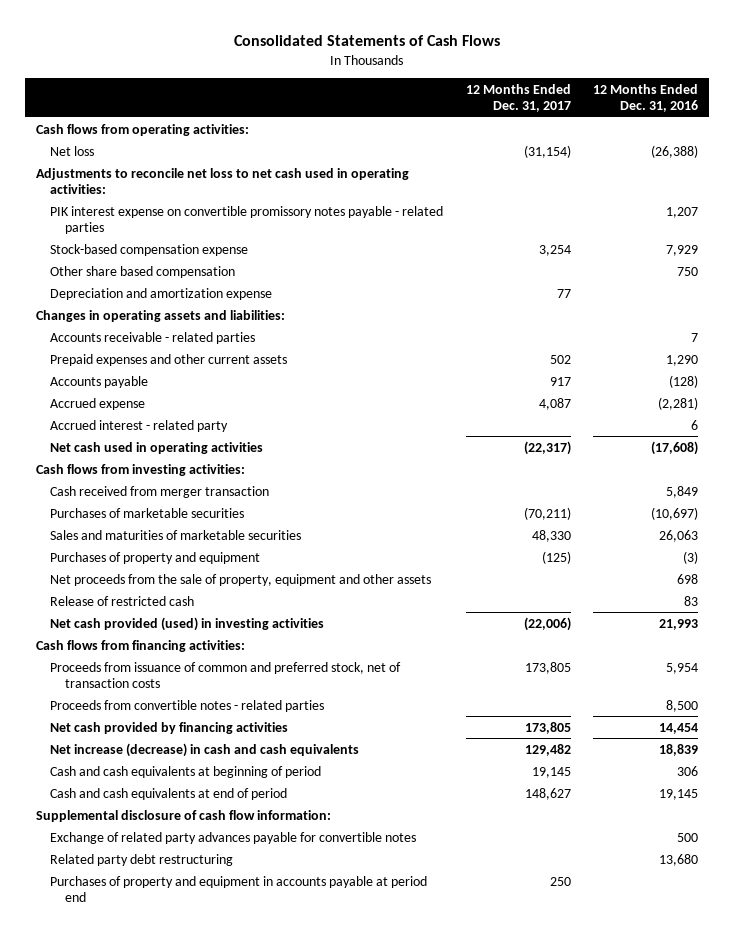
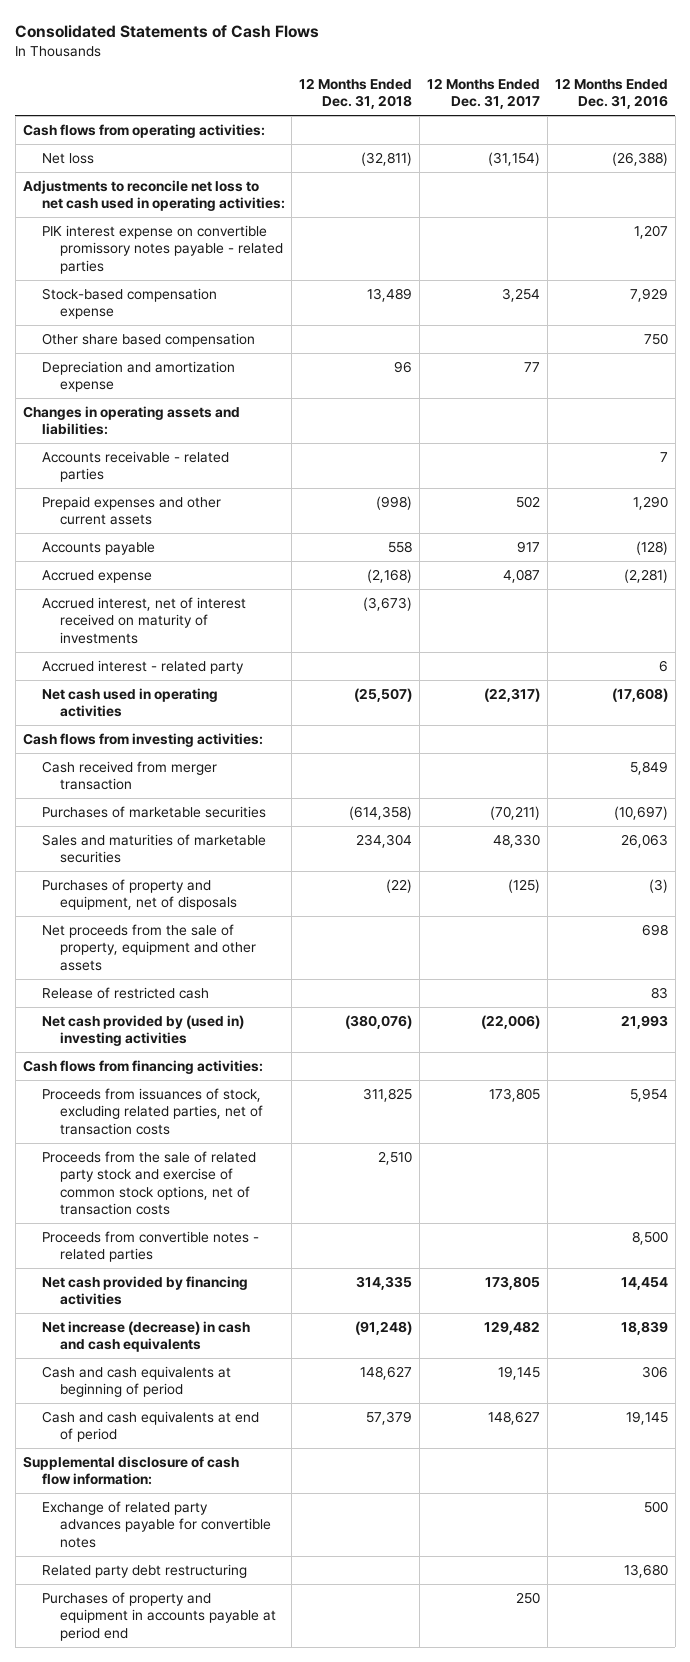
- | 12 Months Ended Dec. 31, 2017 | 12 Months Ended Dec. 31, 2016
+ | 12 Months Ended Dec. 31, 2018 | 12 Months Ended Dec. 31, 2017 | 12 Months Ended Dec. 31, 2016
+ Accrued interest, net of interest received on maturity of investments | (3,673) | |
- Purchases of property and equipment | (125) | (3)
+ Purchases of property and equipment, net of disposals | (22) | (125) | (3)
- Net cash provided (used) in investing activities | (22,006) | 21,993
+ Net cash provided by (used in) investing activities | (380,076) | (22,006) | 21,993
- Proceeds from issuance of common and preferred stock, net of transaction costs | 173,805 | 5,954
+ Proceeds from issuances of stock, excluding related parties, net of transaction costs | 311,825 | 173,805 | 5,954
+ Proceeds from the sale of related party stock and exercise of common stock options, net of transaction costs | 2,510 | |

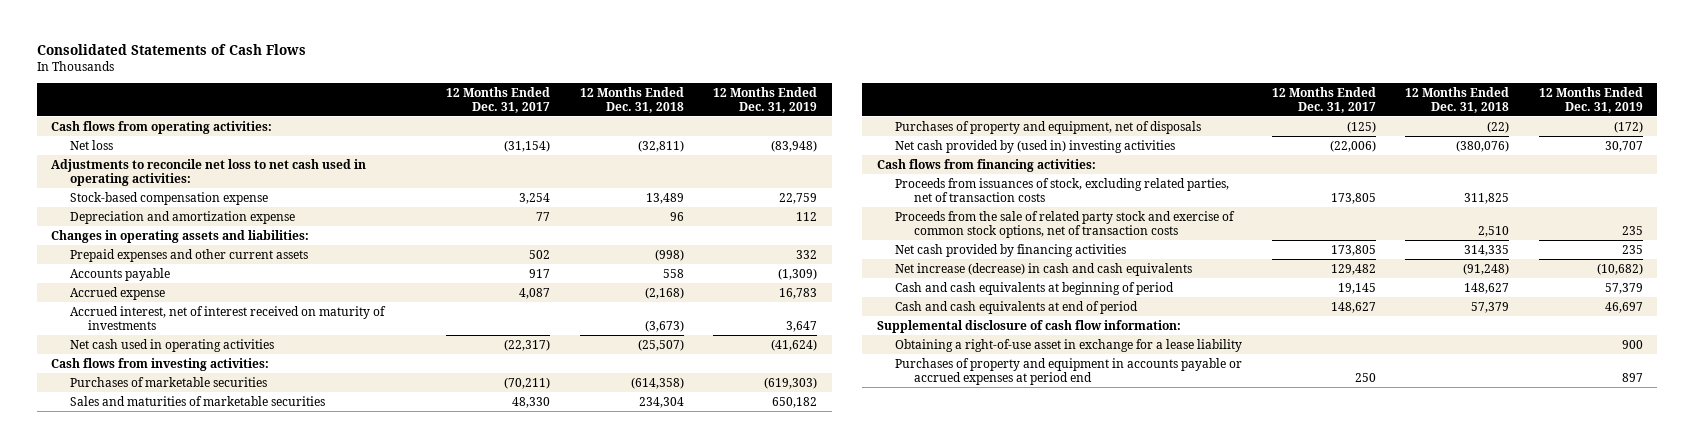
- | 12 Months Ended Dec. 31, 2018 | 12 Months Ended Dec. 31, 2017 | 12 Months Ended Dec. 31, 2016
+ | 12 Months Ended Dec. 31, 2017 | 12 Months Ended Dec. 31, 2018 | 12 Months Ended Dec. 31, 2019
- PIK interest expense on convertible promissory notes payable - related parties | | | 1,207
- Other share based compensation | | | 750
- Accounts receivable - related parties | | | 7
- Accrued interest - related party | | | 6
- Cash received from merger transaction | | | 5,849
- Net proceeds from the sale of property, equipment and other assets | | | 698
- Release of restricted cash | | | 83
- Proceeds from convertible notes - related parties | | | 8,500
- Exchange of related party advances payable for convertible notes | | | 500
- Related party debt restructuring | | | 13,680
- Purchases of property and equipment in accounts payable at period end | | 250 |
+ Obtaining a right-of-use asset in exchange for a lease liability | | | 900
+ Purchases of property and equipment in accounts payable or accrued expenses at period end | 250 | | 897

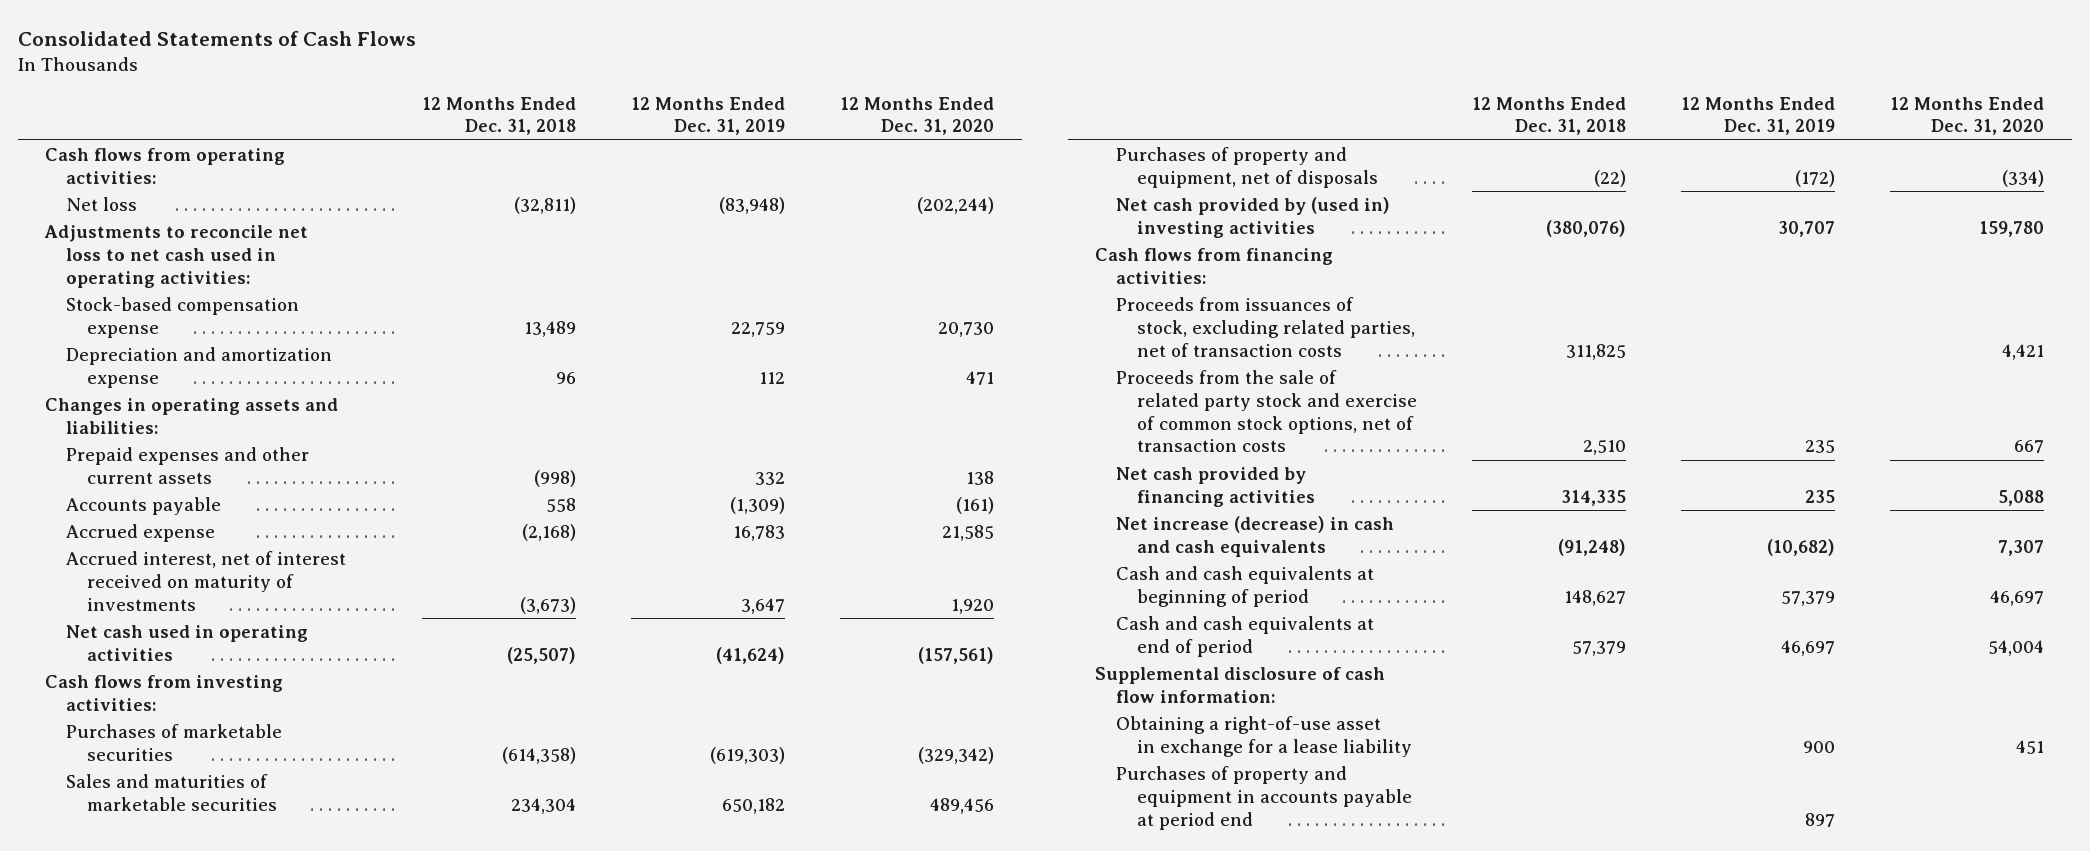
- | 12 Months Ended Dec. 31, 2017 | 12 Months Ended Dec. 31, 2018 | 12 Months Ended Dec. 31, 2019
+ | 12 Months Ended Dec. 31, 2018 | 12 Months Ended Dec. 31, 2019 | 12 Months Ended Dec. 31, 2020
- Purchases of property and equipment in accounts payable or accrued expenses at period end | 250 | | 897
+ Purchases of property and equipment in accounts payable at period end | | 897 |

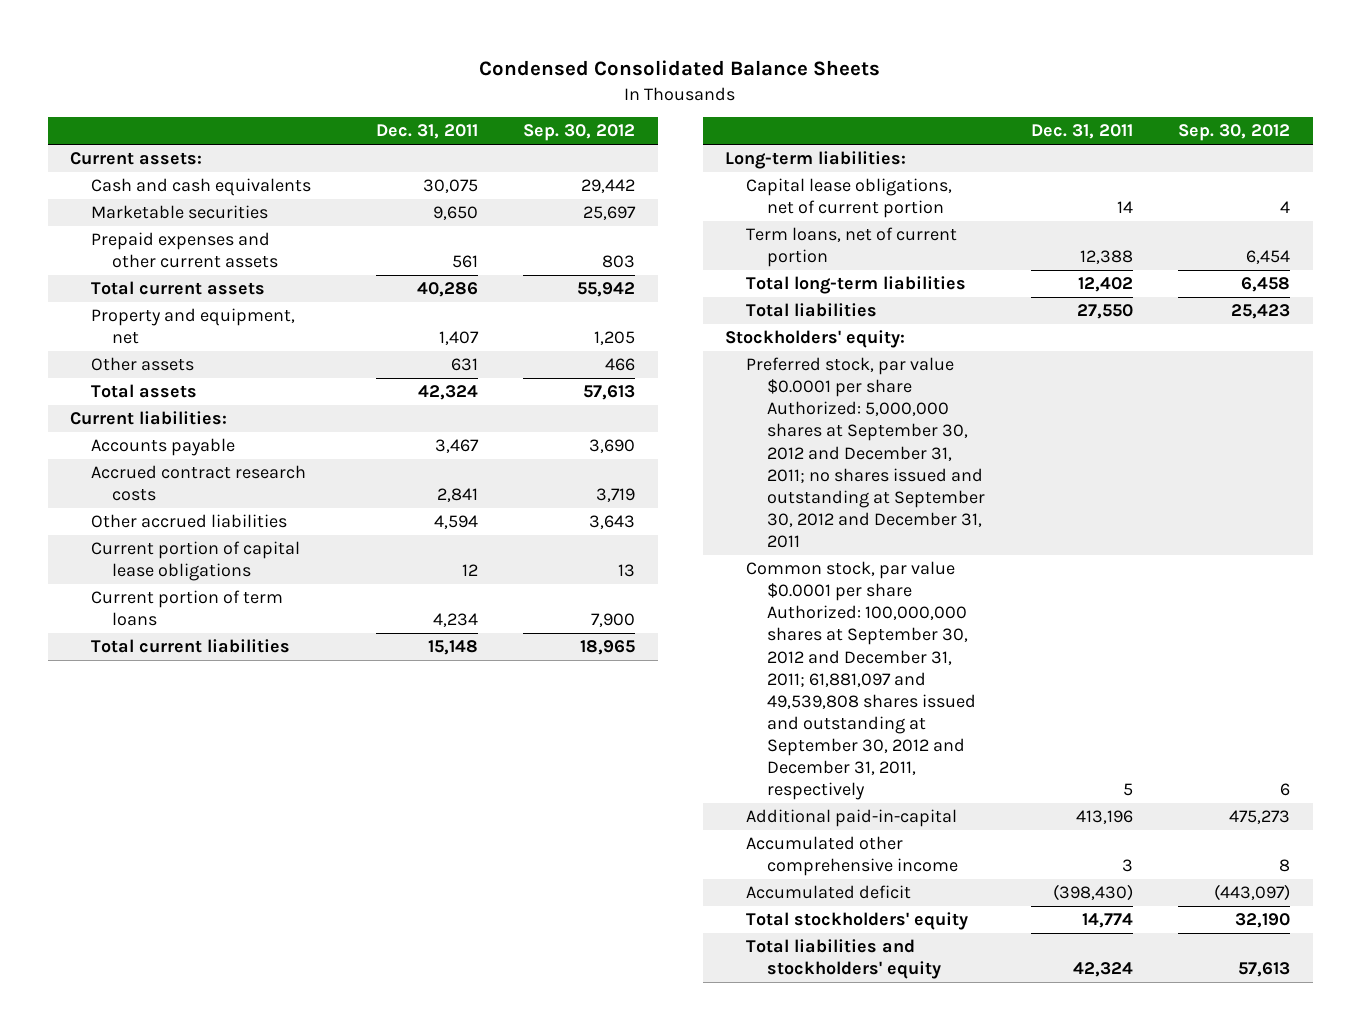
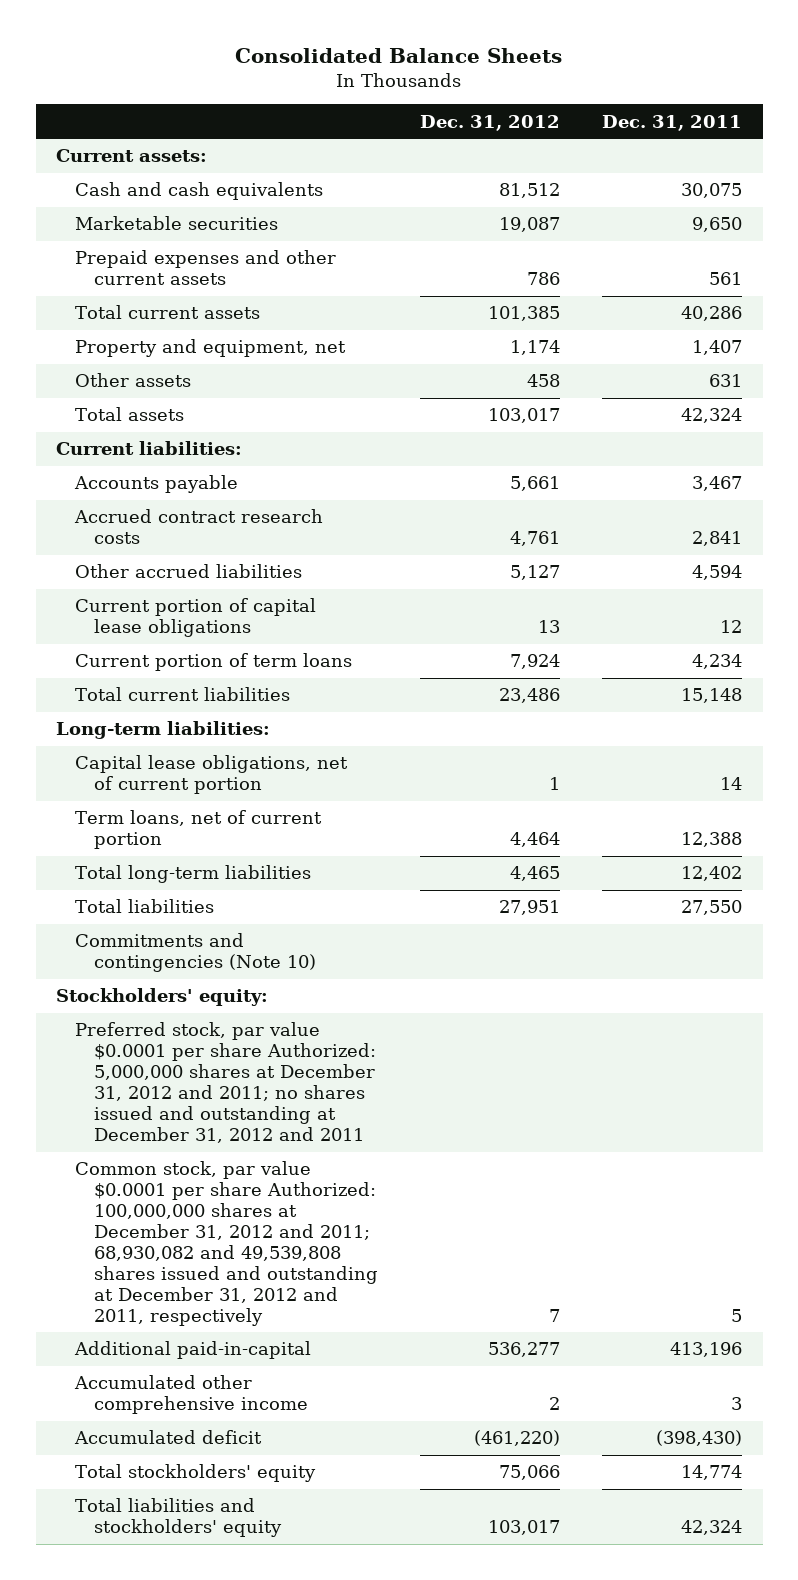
- Condensed Consolidated Balance Sheets
+ Consolidated Balance Sheets
- | Dec. 31, 2011 | Sep. 30, 2012
+ | Dec. 31, 2012 | Dec. 31, 2011
+ Commitments and contingencies (Note 10)
- Preferred stock, par value $0.0001 per share Authorized: 5,000,000 shares at September 30, 2012 and December 31, 2011; no shares issued and outstanding at September 30, 2012 and December 31, 2011
- Common stock, par value $0.0001 per share Authorized: 100,000,000 shares at September 30, 2012 and December 31, 2011; 61,881,097 and 49,539,808 shares issued and outstanding at September 30, 2012 and December 31, 2011, respectively | 5 | 6
+ Preferred stock, par value $0.0001 per share Authorized: 5,000,000 shares at December 31, 2012 and 2011; no shares issued and outstanding at December 31, 2012 and 2011
+ Common stock, par value $0.0001 per share Authorized: 100,000,000 shares at December 31, 2012 and 2011; 68,930,082 and 49,539,808 shares issued and outstanding at December 31, 2012 and 2011, respectively | 7 | 5

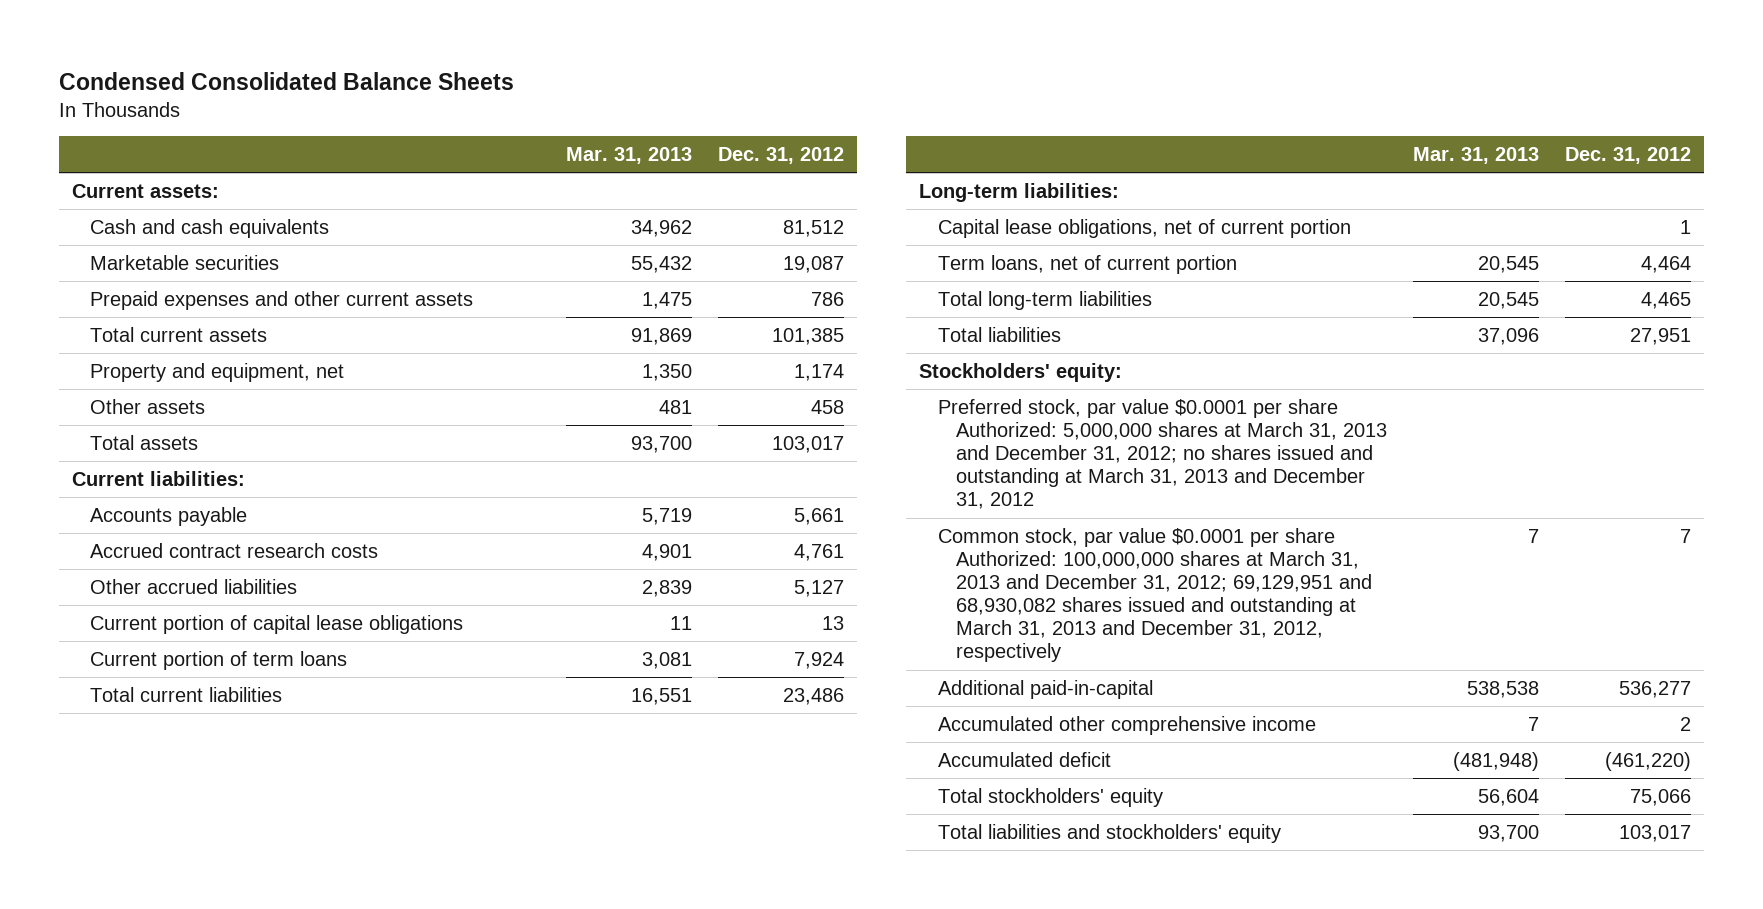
- Consolidated Balance Sheets
+ Condensed Consolidated Balance Sheets
- | Dec. 31, 2012 | Dec. 31, 2011
+ | Mar. 31, 2013 | Dec. 31, 2012
- Commitments and contingencies (Note 10)
- Preferred stock, par value $0.0001 per share Authorized: 5,000,000 shares at December 31, 2012 and 2011; no shares issued and outstanding at December 31, 2012 and 2011
- Common stock, par value $0.0001 per share Authorized: 100,000,000 shares at December 31, 2012 and 2011; 68,930,082 and 49,539,808 shares issued and outstanding at December 31, 2012 and 2011, respectively | 7 | 5
+ Preferred stock, par value $0.0001 per share Authorized: 5,000,000 shares at March 31, 2013 and December 31, 2012; no shares issued and outstanding at March 31, 2013 and December 31, 2012
+ Common stock, par value $0.0001 per share Authorized: 100,000,000 shares at March 31, 2013 and December 31, 2012; 69,129,951 and 68,930,082 shares issued and outstanding at March 31, 2013 and December 31, 2012, respectively | 7 | 7

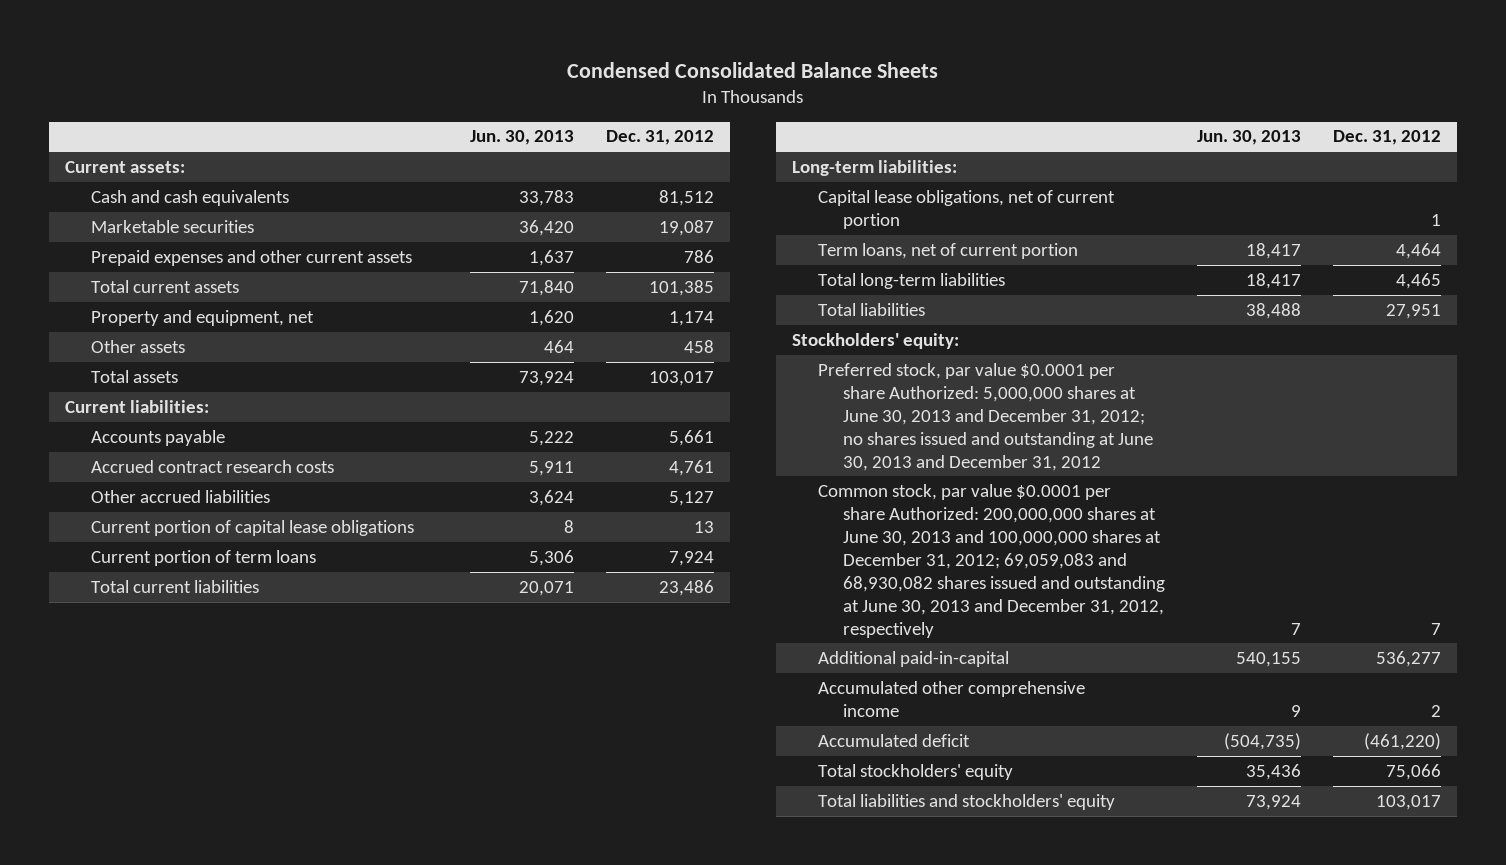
- | Mar. 31, 2013 | Dec. 31, 2012
+ | Jun. 30, 2013 | Dec. 31, 2012
- Preferred stock, par value $0.0001 per share Authorized: 5,000,000 shares at March 31, 2013 and December 31, 2012; no shares issued and outstanding at March 31, 2013 and December 31, 2012
- Common stock, par value $0.0001 per share Authorized: 100,000,000 shares at March 31, 2013 and December 31, 2012; 69,129,951 and 68,930,082 shares issued and outstanding at March 31, 2013 and December 31, 2012, respectively | 7 | 7
+ Preferred stock, par value $0.0001 per share Authorized: 5,000,000 shares at June 30, 2013 and December 31, 2012; no shares issued and outstanding at June 30, 2013 and December 31, 2012
+ Common stock, par value $0.0001 per share Authorized: 200,000,000 shares at June 30, 2013 and 100,000,000 shares at December 31, 2012; 69,059,083 and 68,930,082 shares issued and outstanding at June 30, 2013 and December 31, 2012, respectively | 7 | 7

